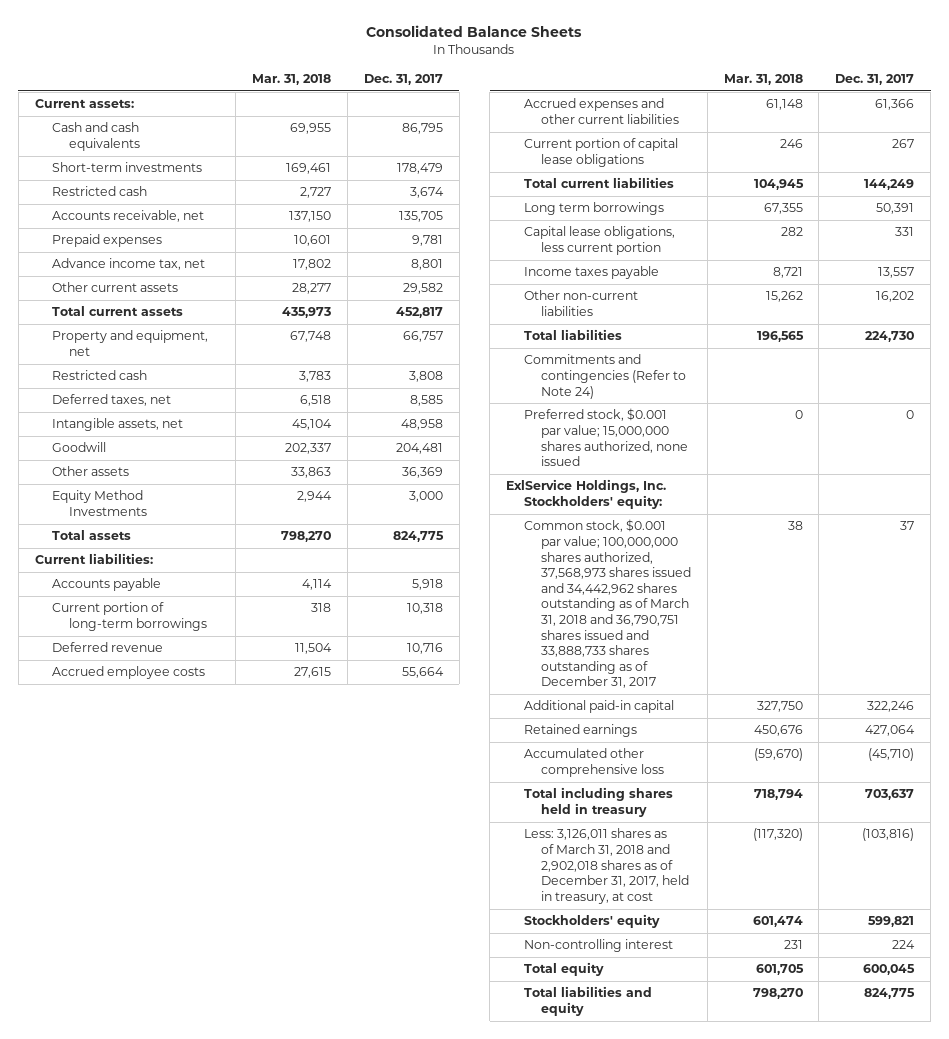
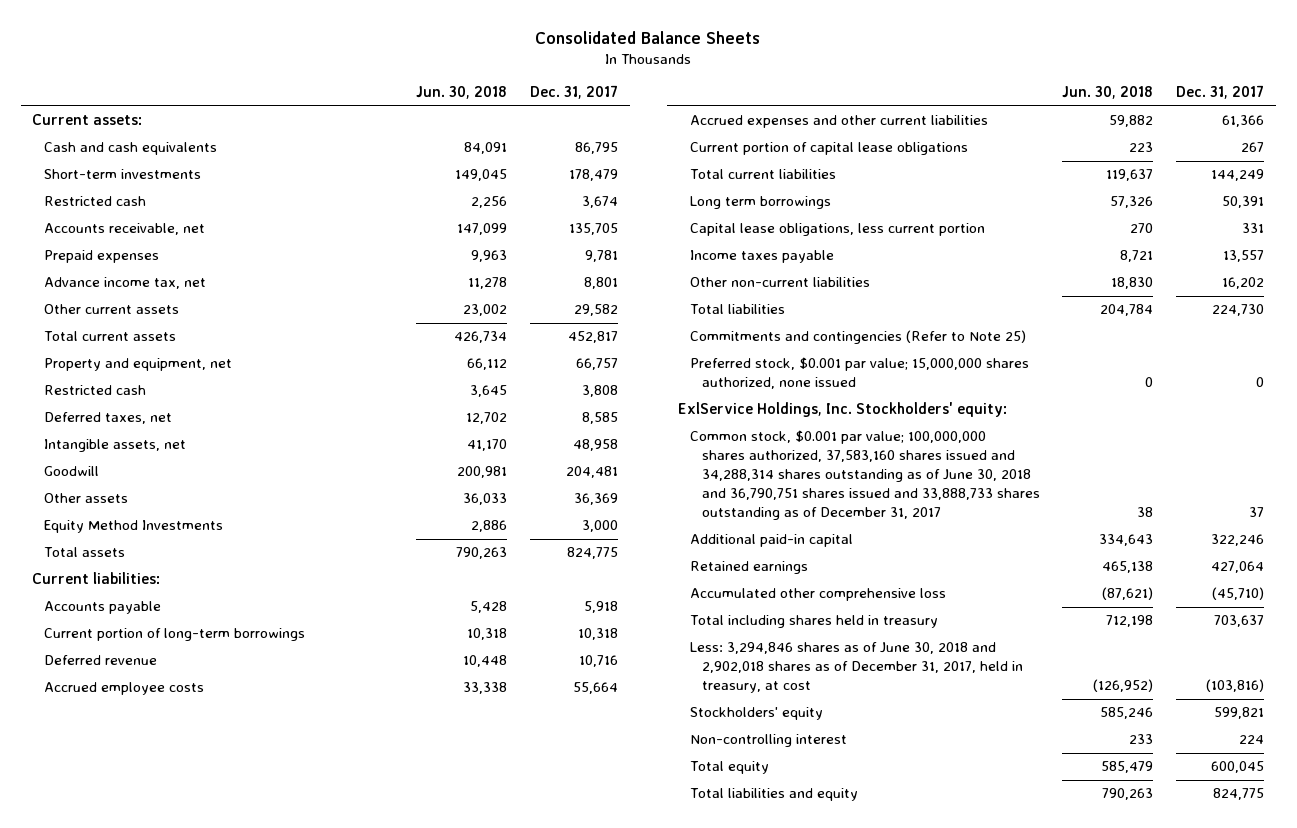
- | Mar. 31, 2018 | Dec. 31, 2017
+ | Jun. 30, 2018 | Dec. 31, 2017
- Commitments and contingencies (Refer to Note 24)
+ Commitments and contingencies (Refer to Note 25)
- Common stock, $0.001 par value; 100,000,000 shares authorized, 37,568,973 shares issued and 34,442,962 shares outstanding as of March 31, 2018 and 36,790,751 shares issued and 33,888,733 shares outstanding as of December 31, 2017 | 38 | 37
+ Common stock, $0.001 par value; 100,000,000 shares authorized, 37,583,160 shares issued and 34,288,314 shares outstanding as of June 30, 2018 and 36,790,751 shares issued and 33,888,733 shares outstanding as of December 31, 2017 | 38 | 37
- Less: 3,126,011 shares as of March 31, 2018 and 2,902,018 shares as of December 31, 2017, held in treasury, at cost | (117,320) | (103,816)
+ Less: 3,294,846 shares as of June 30, 2018 and 2,902,018 shares as of December 31, 2017, held in treasury, at cost | (126,952) | (103,816)

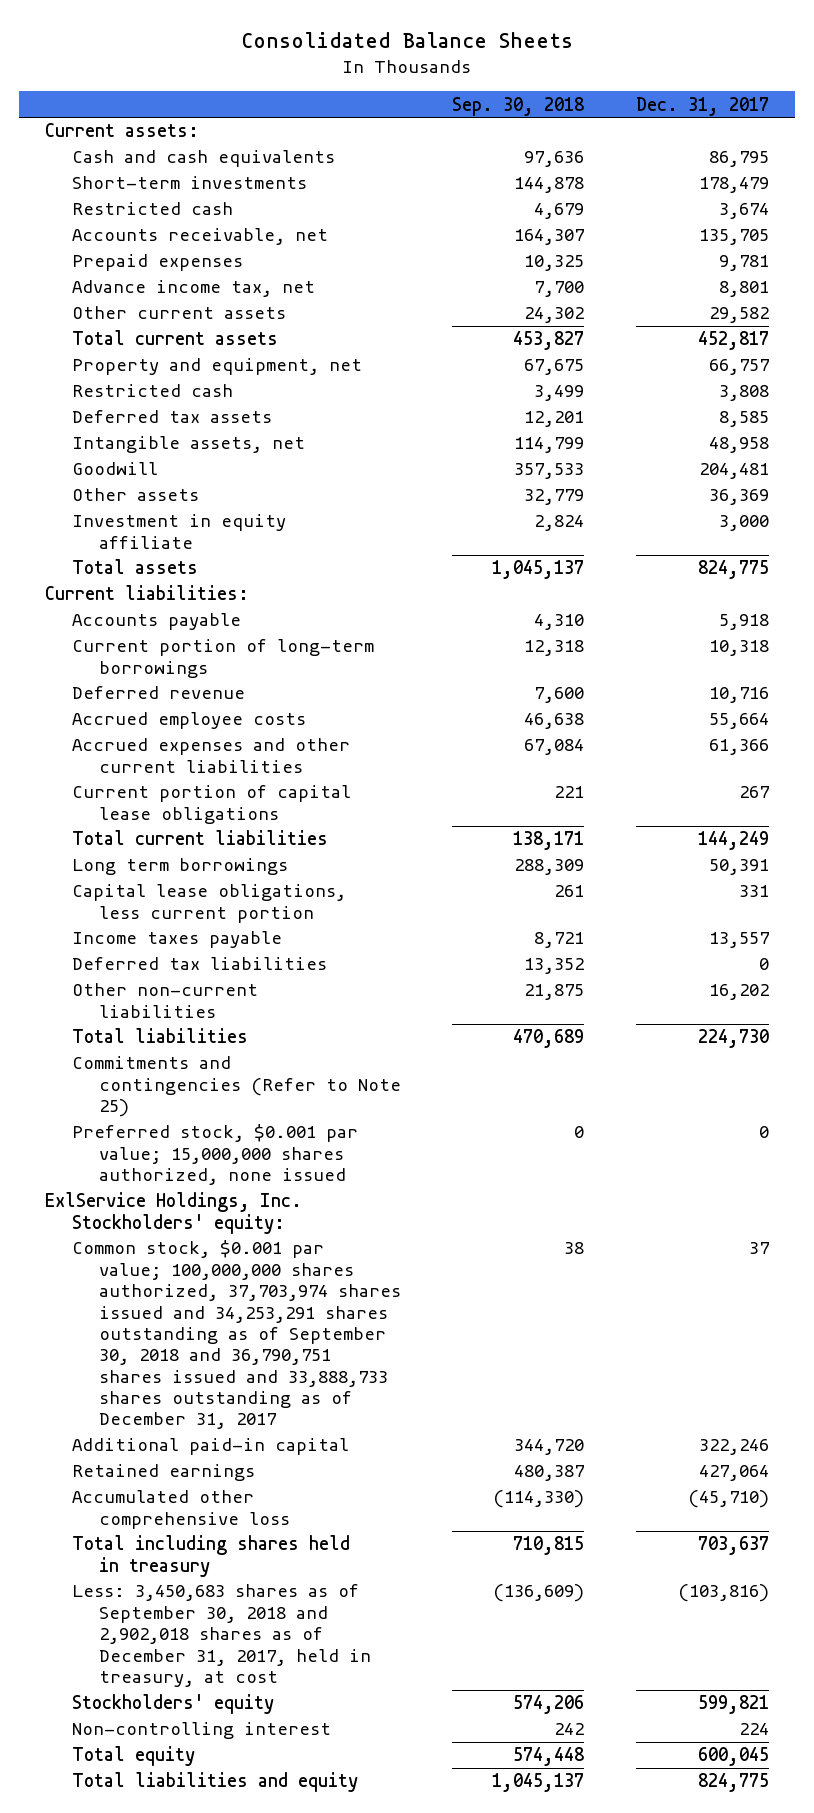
- | Jun. 30, 2018 | Dec. 31, 2017
+ | Sep. 30, 2018 | Dec. 31, 2017
- Deferred taxes, net | 12,702 | 8,585
+ Deferred tax assets | 12,201 | 8,585
- Equity Method Investments | 2,886 | 3,000
+ Investment in equity affiliate | 2,824 | 3,000
+ Deferred tax liabilities | 13,352 | 0
- Common stock, $0.001 par value; 100,000,000 shares authorized, 37,583,160 shares issued and 34,288,314 shares outstanding as of June 30, 2018 and 36,790,751 shares issued and 33,888,733 shares outstanding as of December 31, 2017 | 38 | 37
+ Common stock, $0.001 par value; 100,000,000 shares authorized, 37,703,974 shares issued and 34,253,291 shares outstanding as of September 30, 2018 and 36,790,751 shares issued and 33,888,733 shares outstanding as of December 31, 2017 | 38 | 37
- Less: 3,294,846 shares as of June 30, 2018 and 2,902,018 shares as of December 31, 2017, held in treasury, at cost | (126,952) | (103,816)
+ Less: 3,450,683 shares as of September 30, 2018 and 2,902,018 shares as of December 31, 2017, held in treasury, at cost | (136,609) | (103,816)

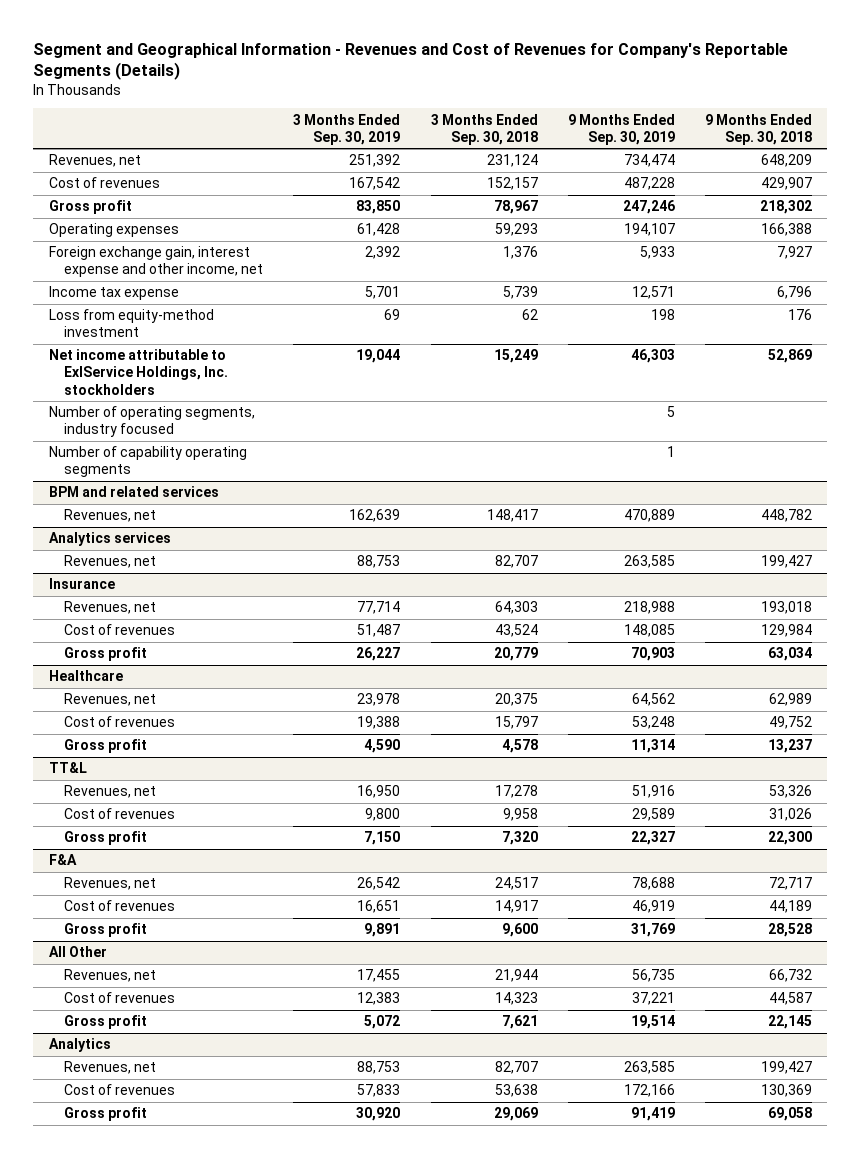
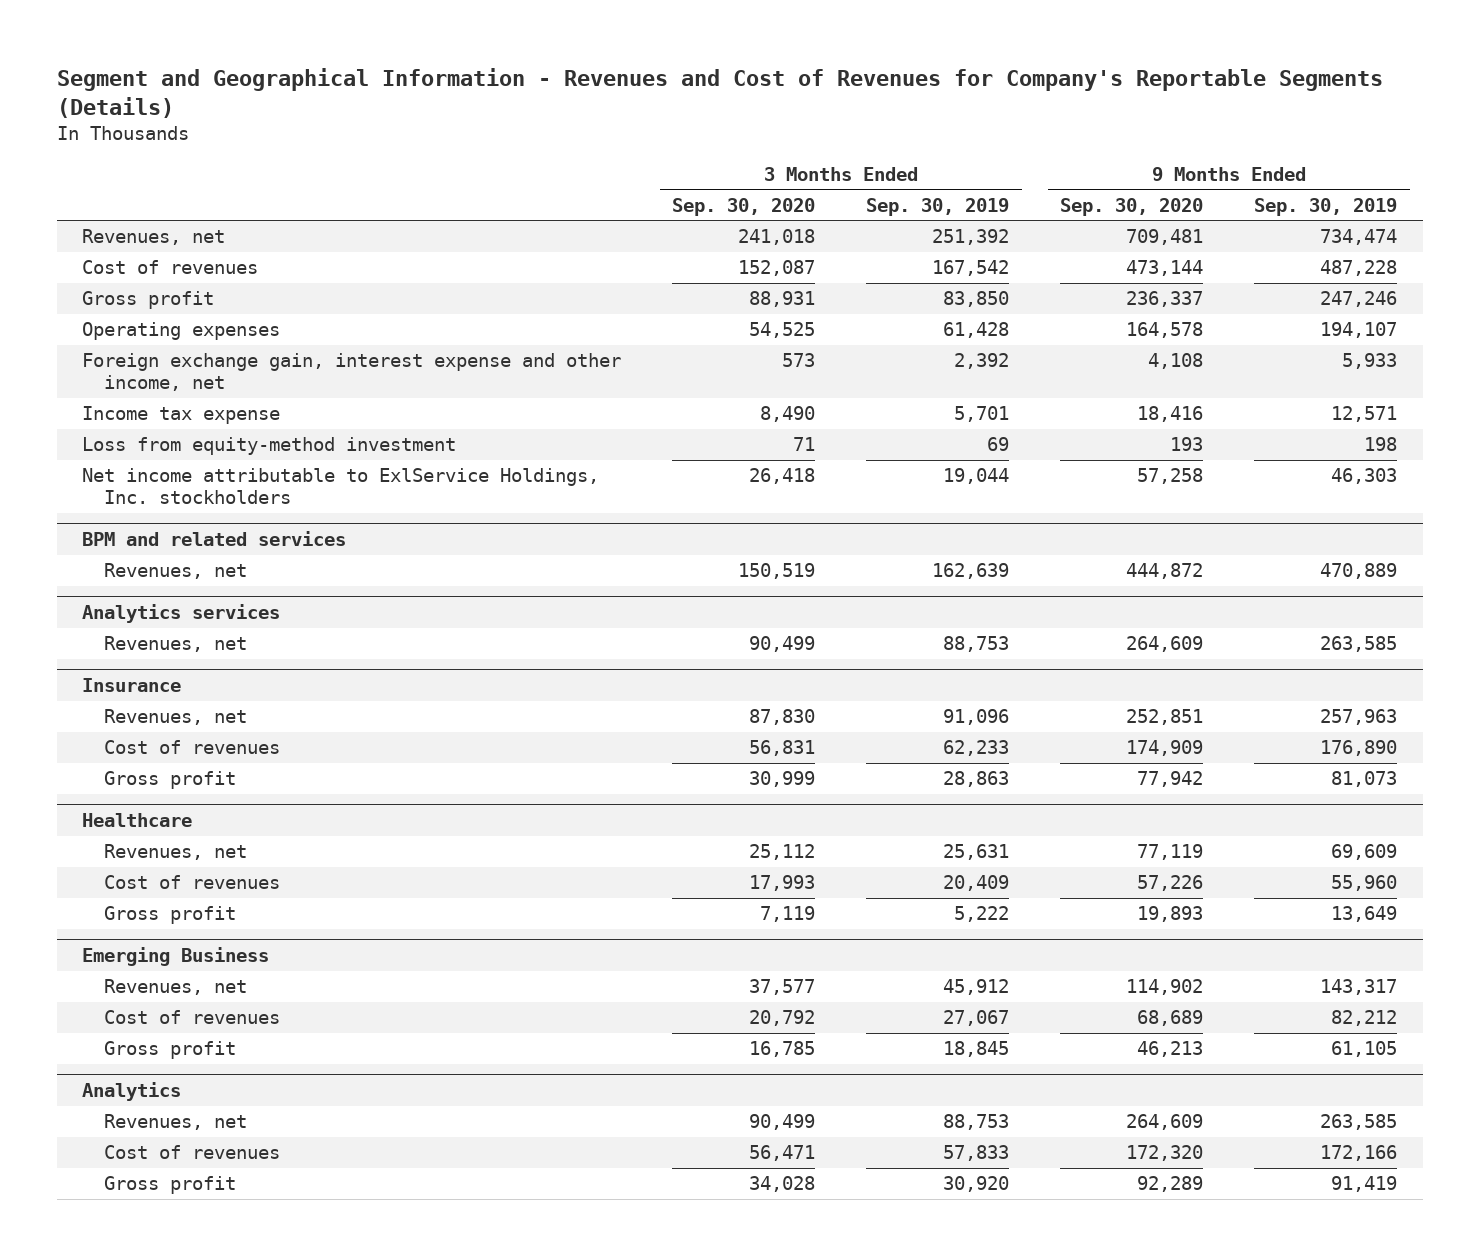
- | 3 Months Ended Sep. 30, 2019 | 3 Months Ended Sep. 30, 2018 | 9 Months Ended Sep. 30, 2019 | 9 Months Ended Sep. 30, 2018
+ | 3 Months Ended Sep. 30, 2020 | 3 Months Ended Sep. 30, 2019 | 9 Months Ended Sep. 30, 2020 | 9 Months Ended Sep. 30, 2019
- Number of operating segments, industry focused | | | 5 |
- Number of capability operating segments | | | 1 |
@ Insurance
- Revenues, net | 77,714 | 64,303 | 218,988 | 193,018
- Cost of revenues | 51,487 | 43,524 | 148,085 | 129,984
- Gross profit | 26,227 | 20,779 | 70,903 | 63,034
+ Revenues, net | 87,830 | 91,096 | 252,851 | 257,963
+ Cost of revenues | 56,831 | 62,233 | 174,909 | 176,890
+ Gross profit | 30,999 | 28,863 | 77,942 | 81,073
@ Healthcare
- Revenues, net | 23,978 | 20,375 | 64,562 | 62,989
- Cost of revenues | 19,388 | 15,797 | 53,248 | 49,752
- Gross profit | 4,590 | 4,578 | 11,314 | 13,237
- TT&L
- Revenues, net | 16,950 | 17,278 | 51,916 | 53,326
- Cost of revenues | 9,800 | 9,958 | 29,589 | 31,026
- Gross profit | 7,150 | 7,320 | 22,327 | 22,300
- F&A
- Revenues, net | 26,542 | 24,517 | 78,688 | 72,717
- Cost of revenues | 16,651 | 14,917 | 46,919 | 44,189
- Gross profit | 9,891 | 9,600 | 31,769 | 28,528
- All Other
- Revenues, net | 17,455 | 21,944 | 56,735 | 66,732
- Cost of revenues | 12,383 | 14,323 | 37,221 | 44,587
- Gross profit | 5,072 | 7,621 | 19,514 | 22,145
@ Healthcare
+ Revenues, net | 25,112 | 25,631 | 77,119 | 69,609
+ Cost of revenues | 17,993 | 20,409 | 57,226 | 55,960
+ Gross profit | 7,119 | 5,222 | 19,893 | 13,649
+ Emerging Business
+ Revenues, net | 37,577 | 45,912 | 114,902 | 143,317
+ Cost of revenues | 20,792 | 27,067 | 68,689 | 82,212
+ Gross profit | 16,785 | 18,845 | 46,213 | 61,105

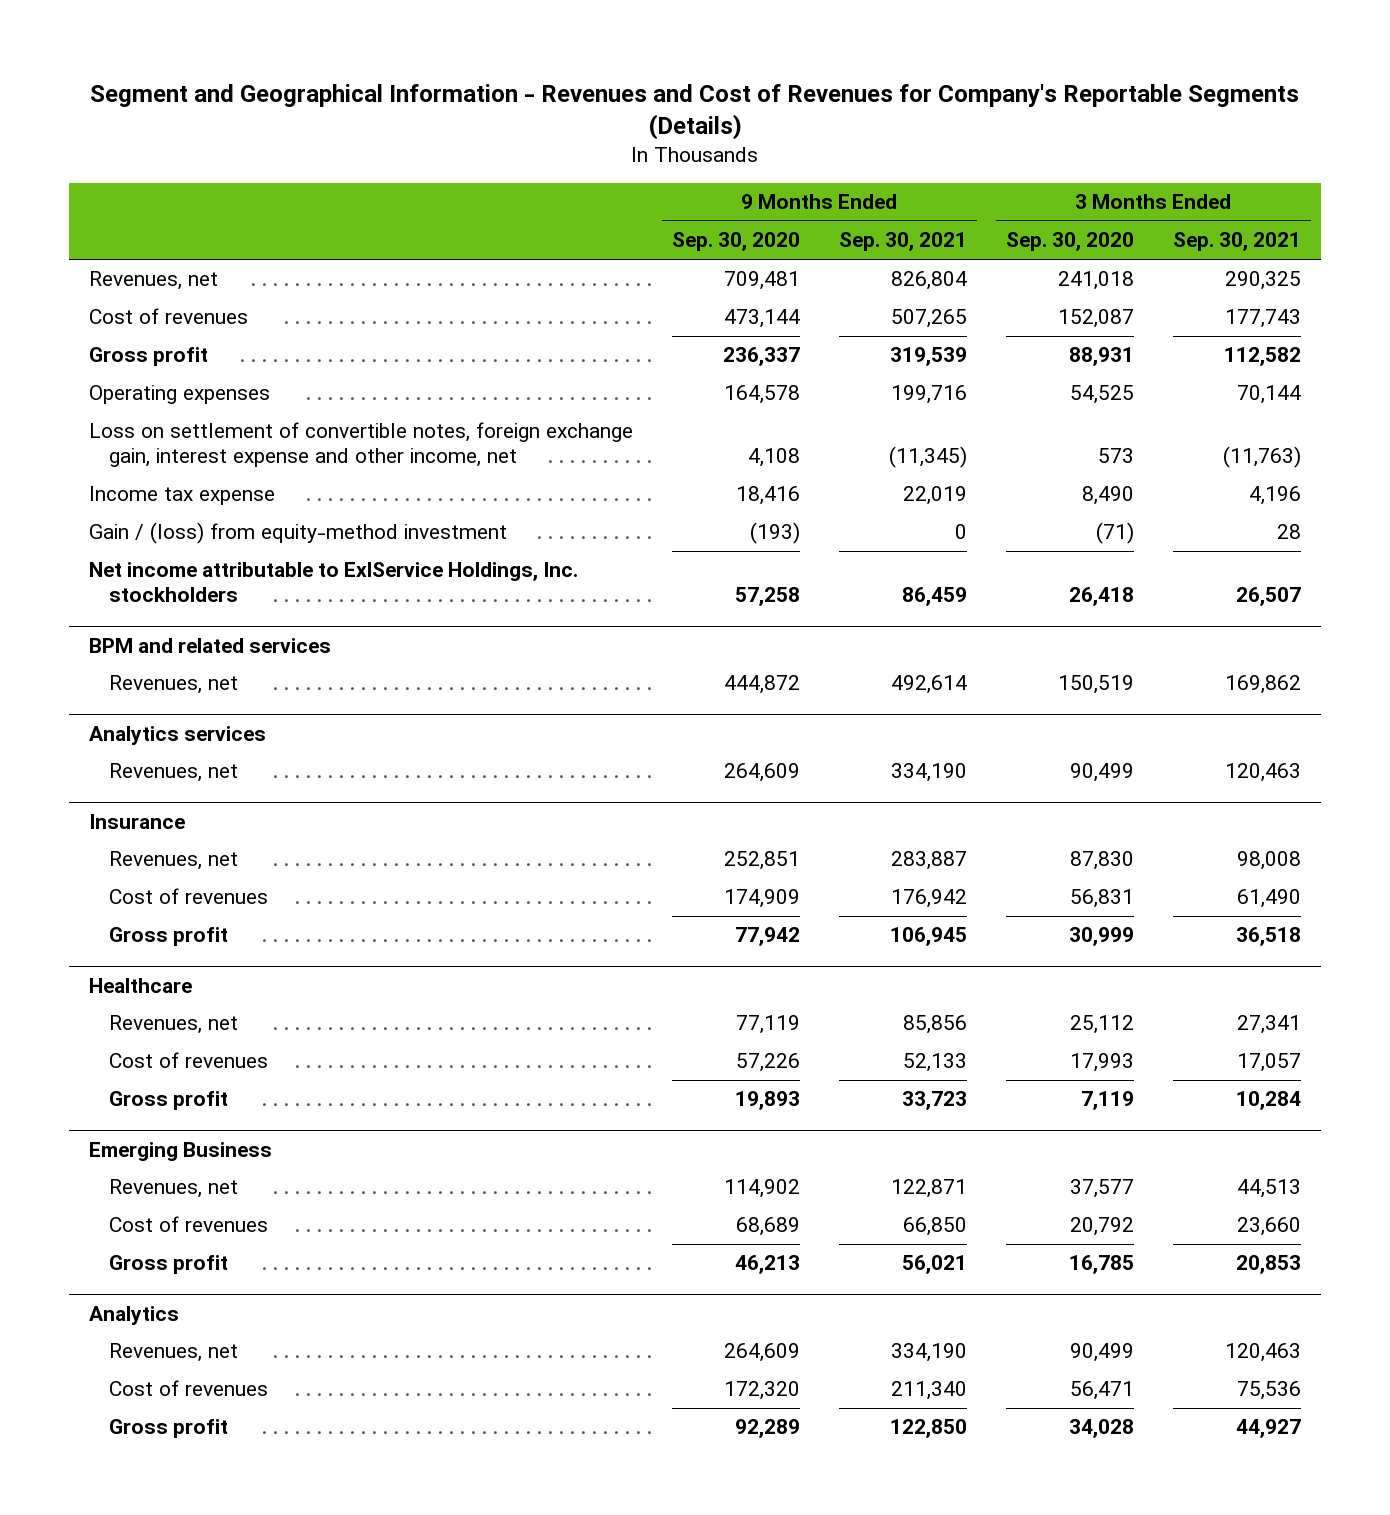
- | 3 Months Ended Sep. 30, 2020 | 3 Months Ended Sep. 30, 2019 | 9 Months Ended Sep. 30, 2020 | 9 Months Ended Sep. 30, 2019
+ | 9 Months Ended Sep. 30, 2020 | 9 Months Ended Sep. 30, 2021 | 3 Months Ended Sep. 30, 2020 | 3 Months Ended Sep. 30, 2021
- Foreign exchange gain, interest expense and other income, net | 573 | 2,392 | 4,108 | 5,933
+ Loss on settlement of convertible notes, foreign exchange gain, interest expense and other income, net | 4,108 | (11,345) | 573 | (11,763)
- Loss from equity-method investment | 71 | 69 | 193 | 198
+ Gain / (loss) from equity-method investment | (193) | 0 | (71) | 28

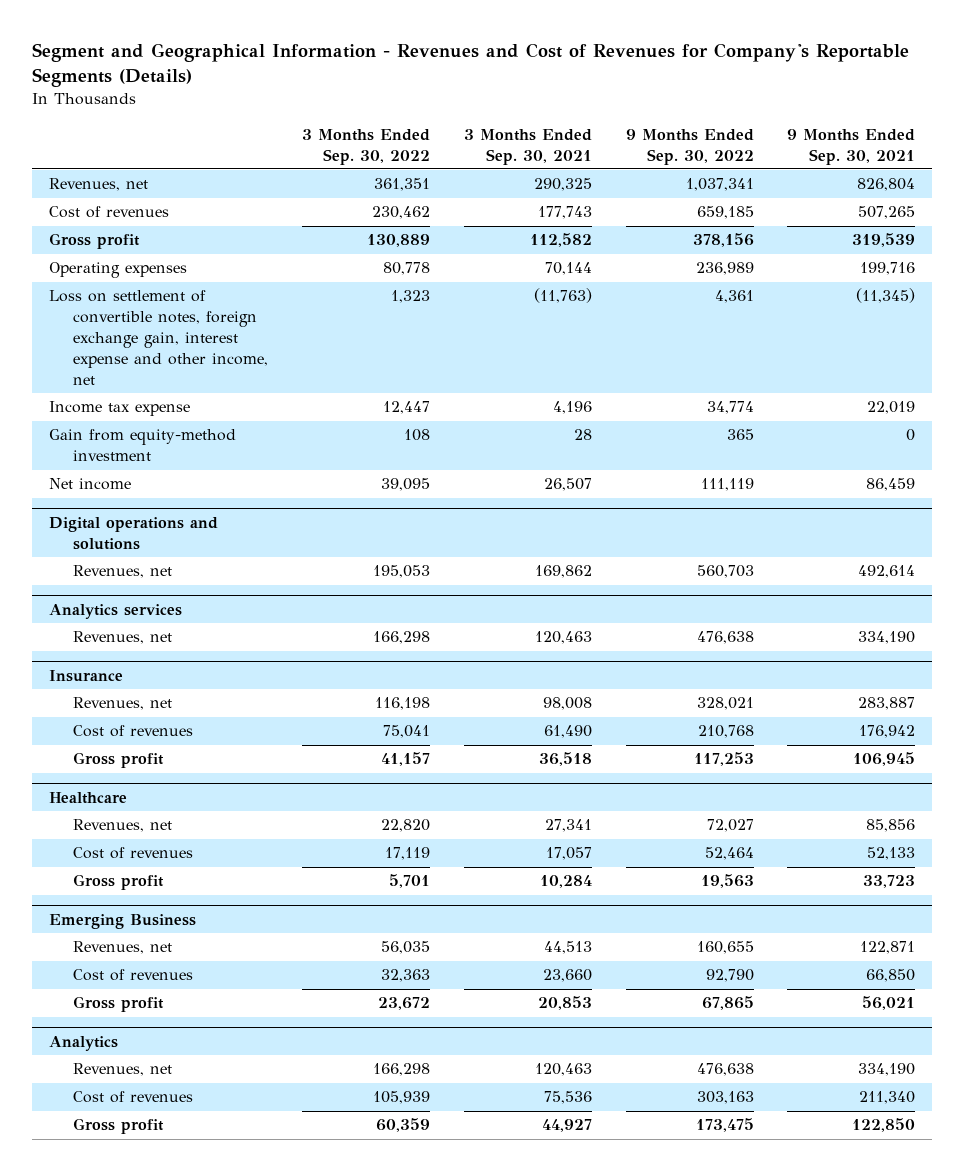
- | 9 Months Ended Sep. 30, 2020 | 9 Months Ended Sep. 30, 2021 | 3 Months Ended Sep. 30, 2020 | 3 Months Ended Sep. 30, 2021
+ | 3 Months Ended Sep. 30, 2022 | 3 Months Ended Sep. 30, 2021 | 9 Months Ended Sep. 30, 2022 | 9 Months Ended Sep. 30, 2021
- Gain / (loss) from equity-method investment | (193) | 0 | (71) | 28
- Net income attributable to ExlService Holdings, Inc. stockholders | 57,258 | 86,459 | 26,418 | 26,507
- BPM and related services
+ Gain from equity-method investment | 108 | 28 | 365 | 0
+ Net income | 39,095 | 26,507 | 111,119 | 86,459
+ Digital operations and solutions

